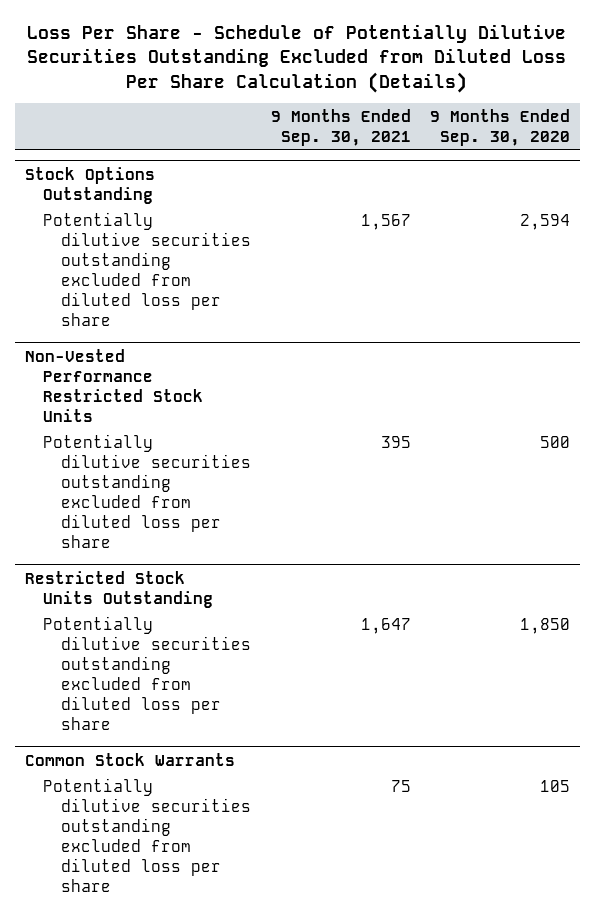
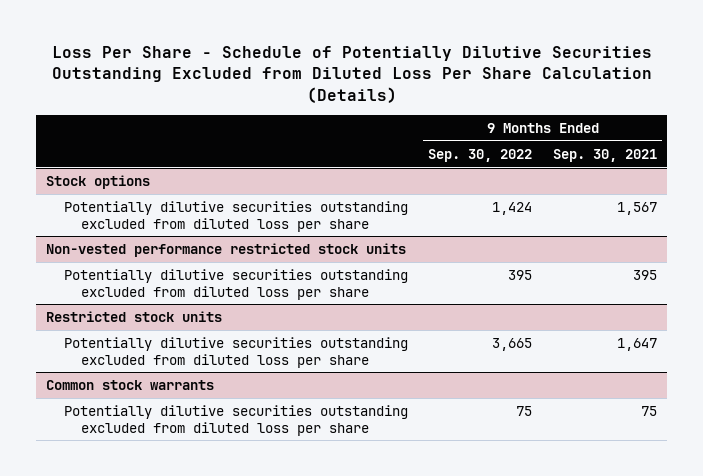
- | 9 Months Ended Sep. 30, 2021 | 9 Months Ended Sep. 30, 2020
+ | 9 Months Ended Sep. 30, 2022 | 9 Months Ended Sep. 30, 2021
- Stock Options Outstanding
+ Stock options
- Non-Vested Performance Restricted Stock Units
+ Non-vested performance restricted stock units
- Restricted Stock Units Outstanding
+ Restricted stock units
- Common Stock Warrants
+ Common stock warrants

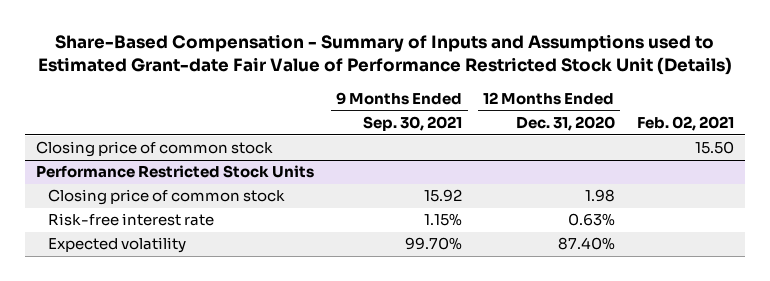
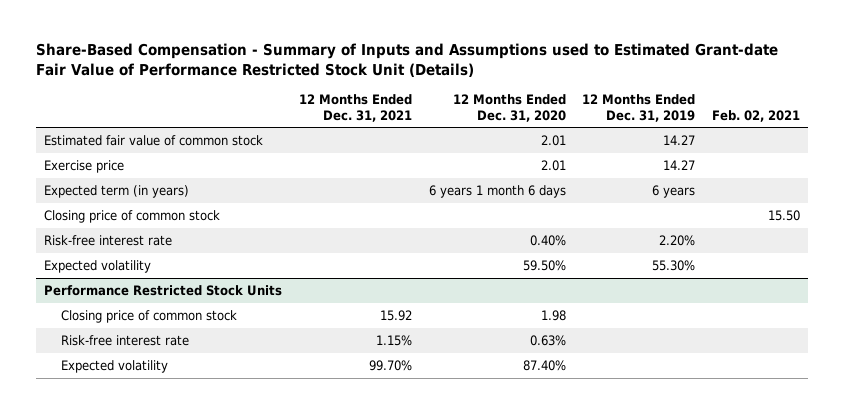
- | 9 Months Ended Sep. 30, 2021 | 12 Months Ended Dec. 31, 2020 | Feb. 02, 2021
+ | 12 Months Ended Dec. 31, 2021 | 12 Months Ended Dec. 31, 2020 | 12 Months Ended Dec. 31, 2019 | Feb. 02, 2021
+ Estimated fair value of common stock | | 2.01 | 14.27 |
+ Exercise price | | 2.01 | 14.27 |
+ Expected term (in years) | | 6 years 1 month 6 days | 6 years |
+ Risk-free interest rate | | 0.40% | 2.20% |
+ Expected volatility | | 59.50% | 55.30% |

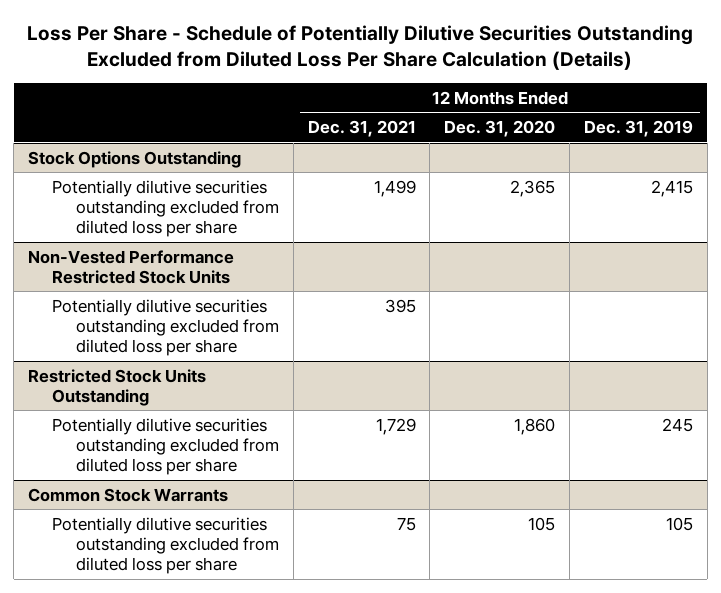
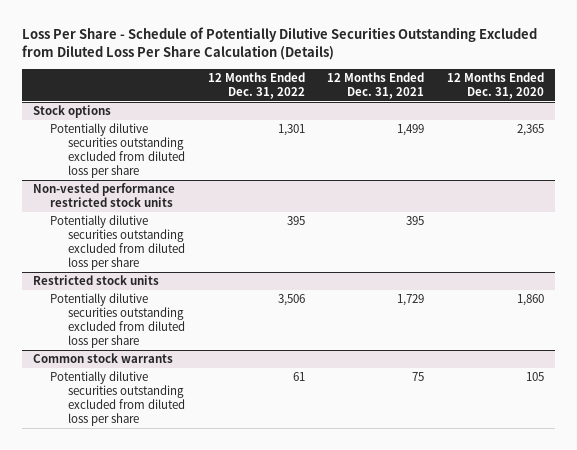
- | 12 Months Ended Dec. 31, 2021 | 12 Months Ended Dec. 31, 2020 | 12 Months Ended Dec. 31, 2019
+ | 12 Months Ended Dec. 31, 2022 | 12 Months Ended Dec. 31, 2021 | 12 Months Ended Dec. 31, 2020
- Stock Options Outstanding
+ Stock options
- Non-Vested Performance Restricted Stock Units
+ Non-vested performance restricted stock units
- Restricted Stock Units Outstanding
+ Restricted stock units
- Common Stock Warrants
+ Common stock warrants

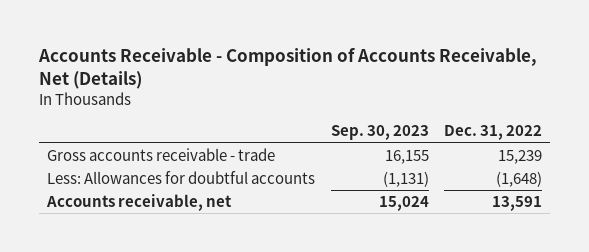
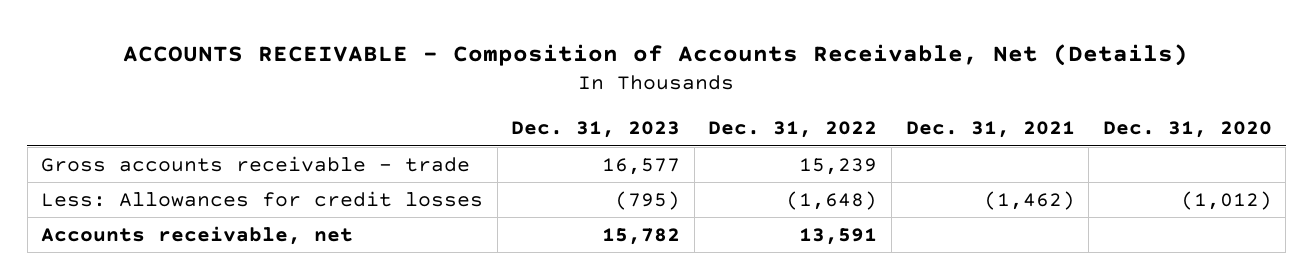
- Accounts Receivable - Composition of Accounts Receivable, Net (Details)
+ ACCOUNTS RECEIVABLE - Composition of Accounts Receivable, Net (Details)
- | Sep. 30, 2023 | Dec. 31, 2022
+ | Dec. 31, 2023 | Dec. 31, 2022 | Dec. 31, 2021 | Dec. 31, 2020
- Less: Allowances for doubtful accounts | (1,131) | (1,648)
+ Less: Allowances for credit losses | (795) | (1,648) | (1,462) | (1,012)

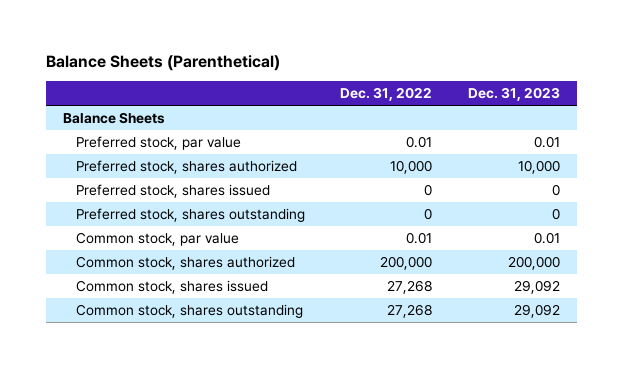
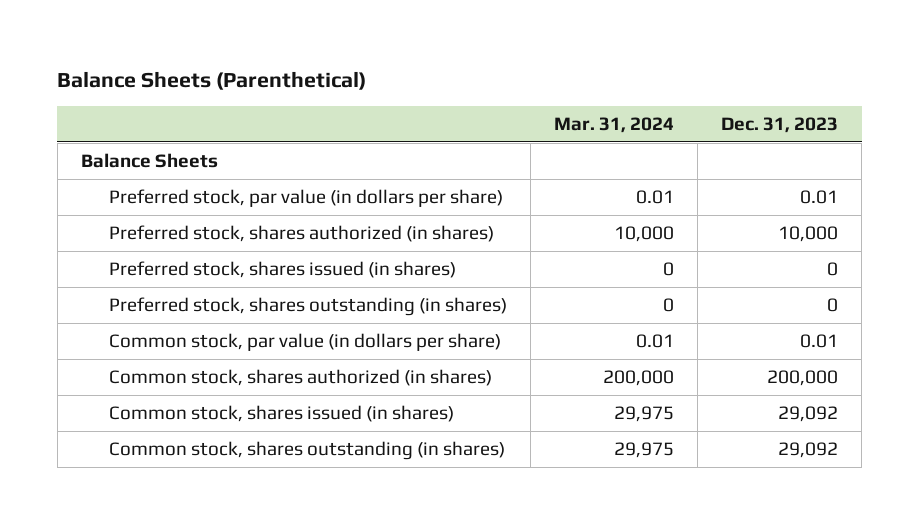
- | Dec. 31, 2022 | Dec. 31, 2023
+ | Mar. 31, 2024 | Dec. 31, 2023
- Preferred stock, par value | 0.01 | 0.01
- Preferred stock, shares authorized | 10,000 | 10,000
- Preferred stock, shares issued | 0 | 0
- Preferred stock, shares outstanding | 0 | 0
- Common stock, par value | 0.01 | 0.01
- Common stock, shares authorized | 200,000 | 200,000
- Common stock, shares issued | 27,268 | 29,092
- Common stock, shares outstanding | 27,268 | 29,092
+ Preferred stock, par value (in dollars per share) | 0.01 | 0.01
+ Preferred stock, shares authorized (in shares) | 10,000 | 10,000
+ Preferred stock, shares issued (in shares) | 0 | 0
+ Preferred stock, shares outstanding (in shares) | 0 | 0
+ Common stock, par value (in dollars per share) | 0.01 | 0.01
+ Common stock, shares authorized (in shares) | 200,000 | 200,000
+ Common stock, shares issued (in shares) | 29,975 | 29,092
+ Common stock, shares outstanding (in shares) | 29,975 | 29,092

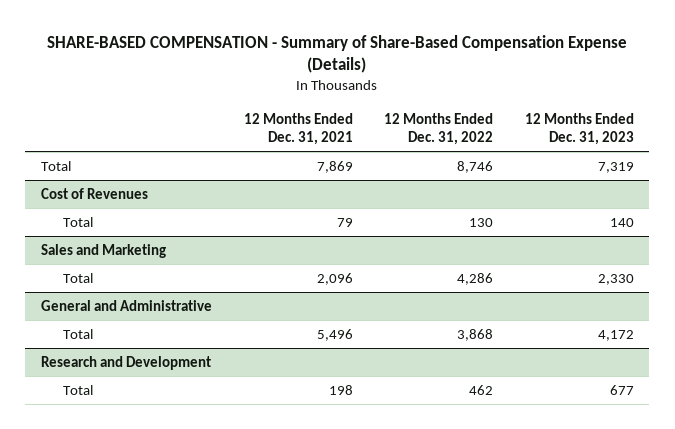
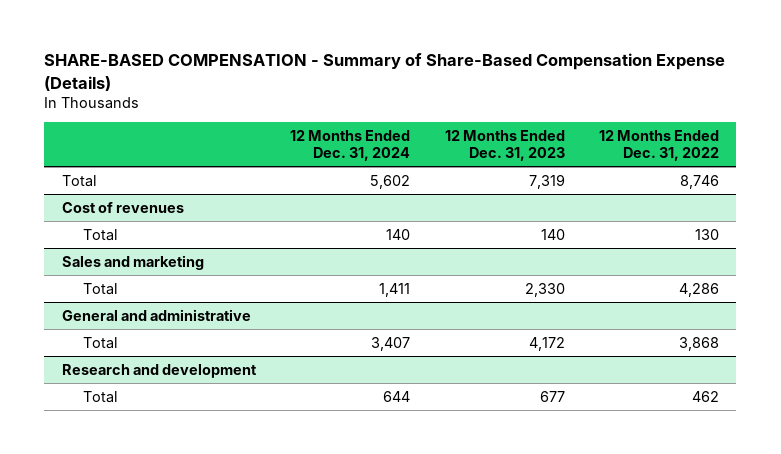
- | 12 Months Ended Dec. 31, 2021 | 12 Months Ended Dec. 31, 2022 | 12 Months Ended Dec. 31, 2023
+ | 12 Months Ended Dec. 31, 2024 | 12 Months Ended Dec. 31, 2023 | 12 Months Ended Dec. 31, 2022
- Cost of Revenues
+ Cost of revenues
- Sales and Marketing
+ Sales and marketing
- General and Administrative
+ General and administrative
- Research and Development
+ Research and development

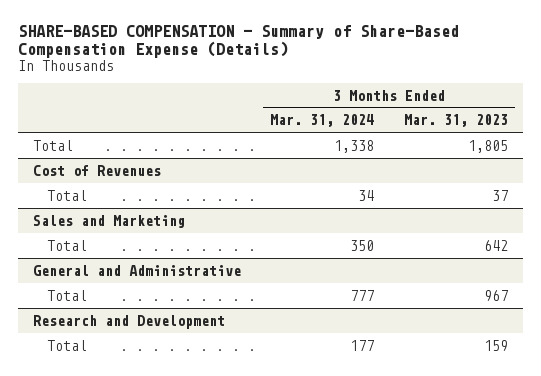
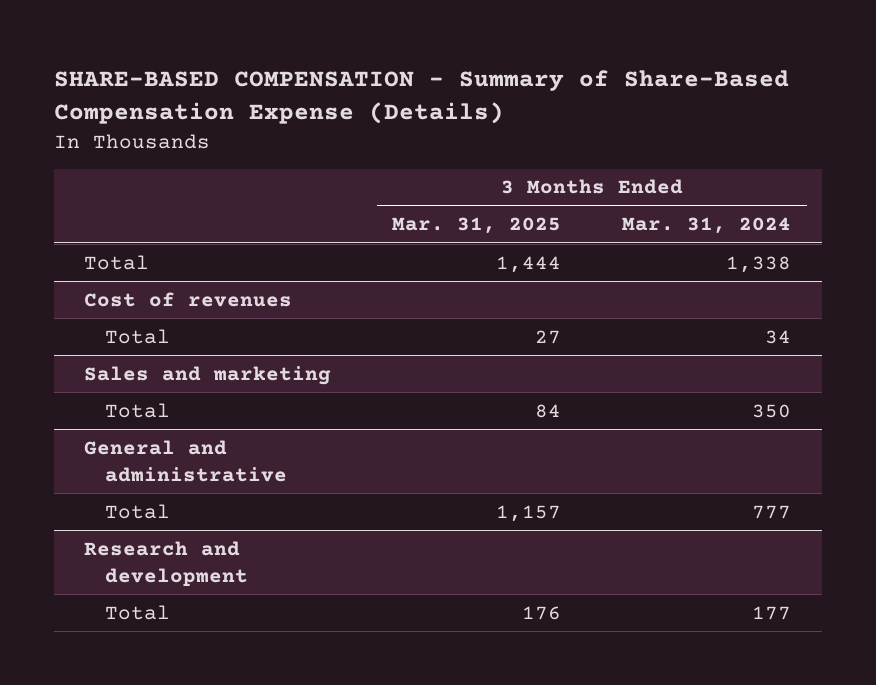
- | 3 Months Ended Mar. 31, 2024 | 3 Months Ended Mar. 31, 2023
+ | 3 Months Ended Mar. 31, 2025 | 3 Months Ended Mar. 31, 2024
- Cost of Revenues
+ Cost of revenues
- Sales and Marketing
+ Sales and marketing
- General and Administrative
+ General and administrative
- Research and Development
+ Research and development

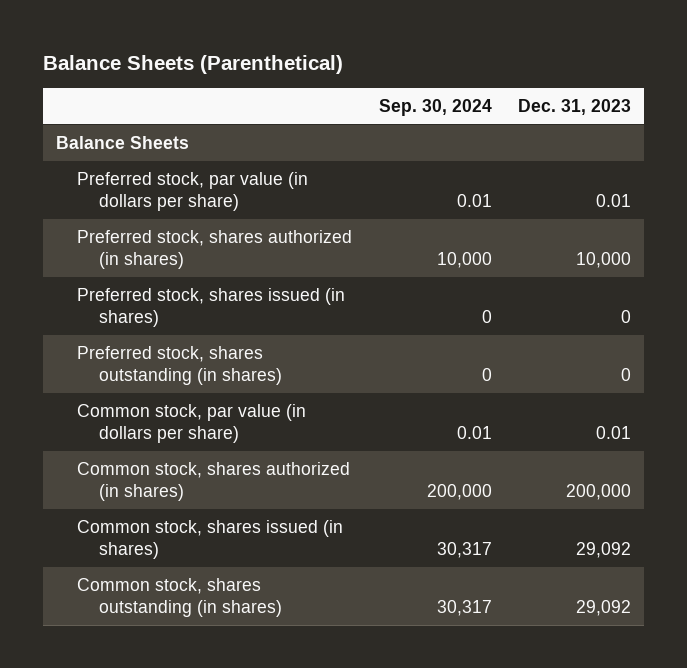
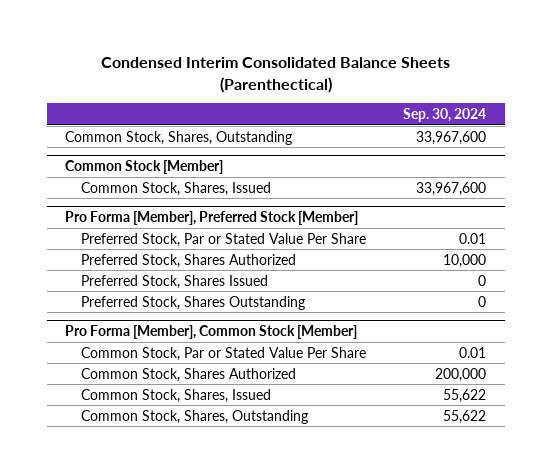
- Balance Sheets (Parenthetical)
+ Condensed Interim Consolidated Balance Sheets (Parenthectical)
- | Sep. 30, 2024 | Dec. 31, 2023
+ | Sep. 30, 2024
- Balance Sheets
- Preferred stock, par value (in dollars per share) | 0.01 | 0.01
- Preferred stock, shares authorized (in shares) | 10,000 | 10,000
- Preferred stock, shares issued (in shares) | 0 | 0
- Preferred stock, shares outstanding (in shares) | 0 | 0
- Common stock, par value (in dollars per share) | 0.01 | 0.01
- Common stock, shares authorized (in shares) | 200,000 | 200,000
- Common stock, shares issued (in shares) | 30,317 | 29,092
- Common stock, shares outstanding (in shares) | 30,317 | 29,092
+ Common Stock, Shares, Outstanding | 33,967,600
+ Common Stock [Member]
+ Common Stock, Shares, Issued | 33,967,600
+ Pro Forma [Member], Preferred Stock [Member]
+ Preferred Stock, Par or Stated Value Per Share | 0.01
+ Preferred Stock, Shares Authorized | 10,000
+ Preferred Stock, Shares Issued | 0
+ Preferred Stock, Shares Outstanding | 0
+ Pro Forma [Member], Common Stock [Member]
+ Common Stock, Par or Stated Value Per Share | 0.01
+ Common Stock, Shares Authorized | 200,000
+ Common Stock, Shares, Issued | 55,622
+ Common Stock, Shares, Outstanding | 55,622

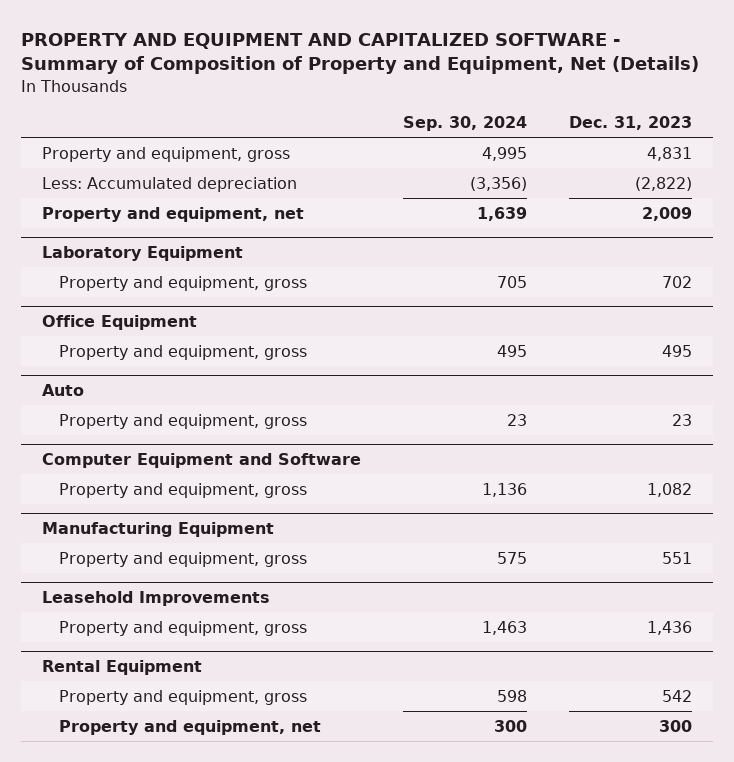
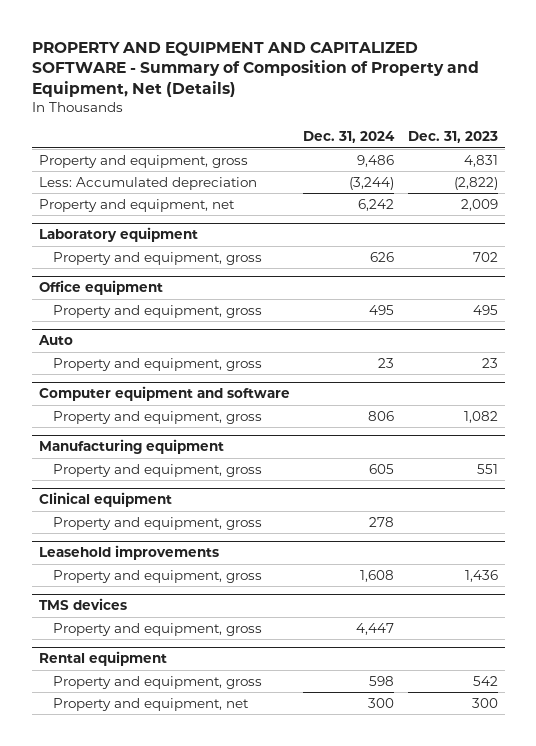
- | Sep. 30, 2024 | Dec. 31, 2023
+ | Dec. 31, 2024 | Dec. 31, 2023
- Laboratory Equipment
+ Laboratory equipment
- Office Equipment
+ Office equipment
- Computer Equipment and Software
+ Computer equipment and software
- Manufacturing Equipment
+ Manufacturing equipment
- Leasehold Improvements
+ Clinical equipment
+ Property and equipment, gross | 278 |
+ Leasehold improvements
- Rental Equipment
+ TMS devices
+ Property and equipment, gross | 4,447 |
+ Rental equipment

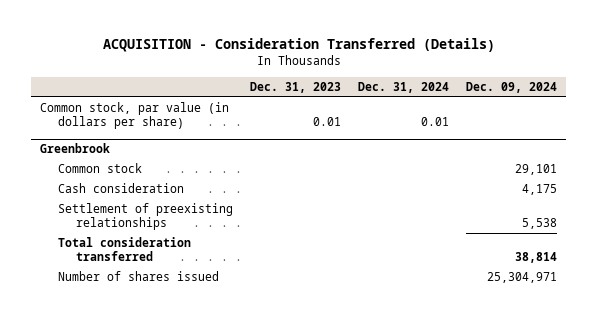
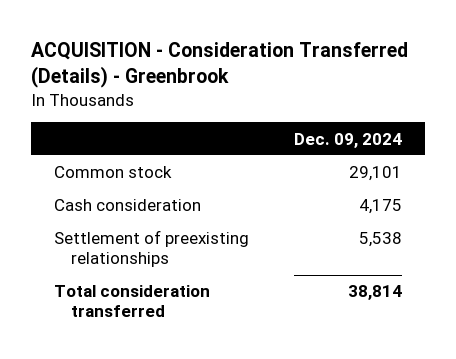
- ACQUISITION - Consideration Transferred (Details)
+ ACQUISITION - Consideration Transferred (Details) - Greenbrook
- | Dec. 31, 2023 | Dec. 31, 2024 | Dec. 09, 2024
+ | Dec. 09, 2024
- Common stock, par value (in dollars per share) | 0.01 | 0.01 |
- Greenbrook
- Number of shares issued | | | 25,304,971

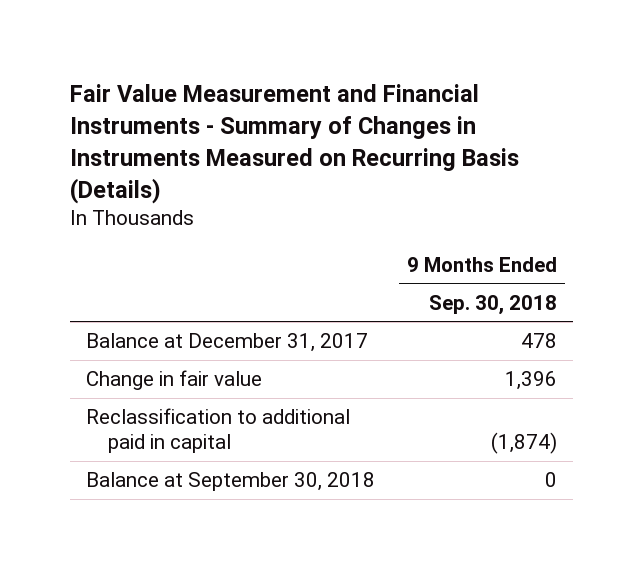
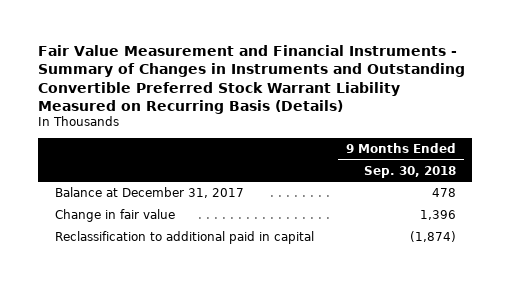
- Fair Value Measurement and Financial Instruments - Summary of Changes in Instruments Measured on Recurring Basis (Details)
+ Fair Value Measurement and Financial Instruments - Summary of Changes in Instruments and Outstanding Convertible Preferred Stock Warrant Liability Measured on Recurring Basis (Details)
- Balance at September 30, 2018 | 0

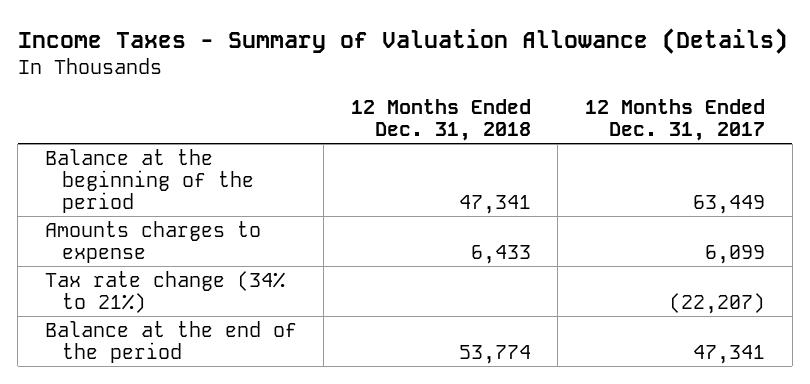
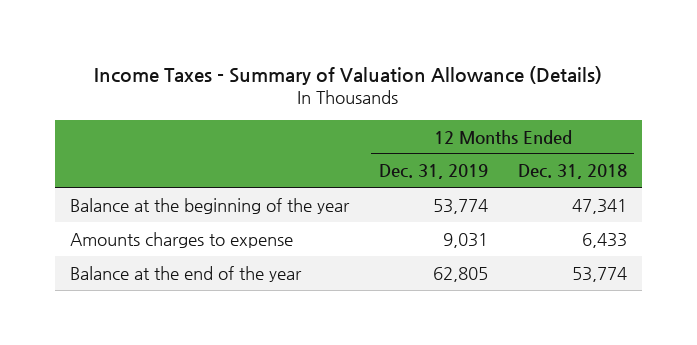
- | 12 Months Ended Dec. 31, 2018 | 12 Months Ended Dec. 31, 2017
+ | 12 Months Ended Dec. 31, 2019 | 12 Months Ended Dec. 31, 2018
- Balance at the beginning of the period | 47,341 | 63,449
+ Balance at the beginning of the year | 53,774 | 47,341
- Tax rate change (34% to 21%) | | (22,207)
- Balance at the end of the period | 53,774 | 47,341
+ Balance at the end of the year | 62,805 | 53,774

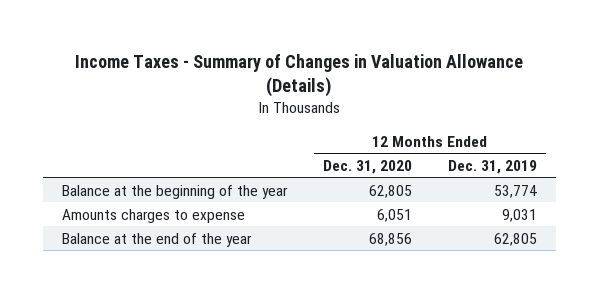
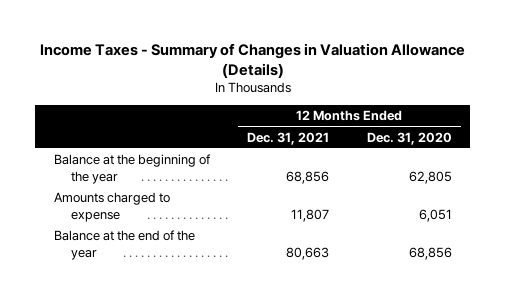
- | 12 Months Ended Dec. 31, 2020 | 12 Months Ended Dec. 31, 2019
+ | 12 Months Ended Dec. 31, 2021 | 12 Months Ended Dec. 31, 2020
- Amounts charges to expense | 6,051 | 9,031
+ Amounts charged to expense | 11,807 | 6,051

